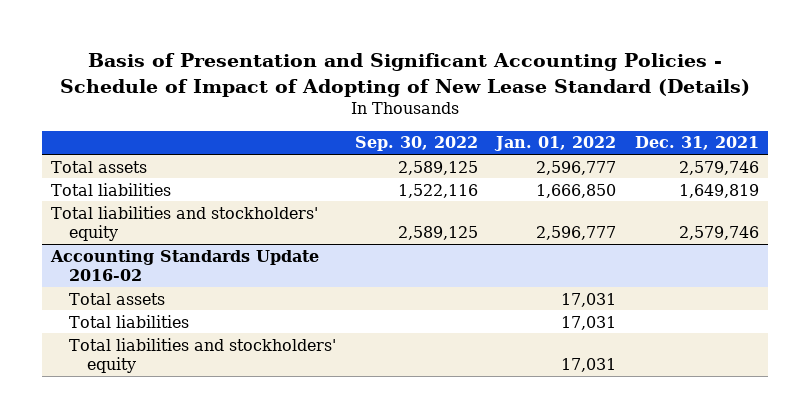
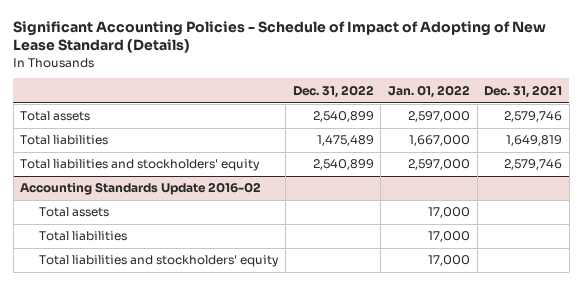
- Basis of Presentation and Significant Accounting Policies - Schedule of Impact of Adopting of New Lease Standard (Details)
+ Significant Accounting Policies - Schedule of Impact of Adopting of New Lease Standard (Details)
- | Sep. 30, 2022 | Jan. 01, 2022 | Dec. 31, 2021
+ | Dec. 31, 2022 | Jan. 01, 2022 | Dec. 31, 2021
- Total assets | 2,589,125 | 2,596,777 | 2,579,746
- Total liabilities | 1,522,116 | 1,666,850 | 1,649,819
- Total liabilities and stockholders' equity | 2,589,125 | 2,596,777 | 2,579,746
+ Total assets | 2,540,899 | 2,597,000 | 2,579,746
+ Total liabilities | 1,475,489 | 1,667,000 | 1,649,819
+ Total liabilities and stockholders' equity | 2,540,899 | 2,597,000 | 2,579,746
@ Accounting Standards Update 2016-02
- Total assets | | 17,031 |
- Total liabilities | | 17,031 |
- Total liabilities and stockholders' equity | | 17,031 |
+ Total assets | | 17,000 |
+ Total liabilities | | 17,000 |
+ Total liabilities and stockholders' equity | | 17,000 |

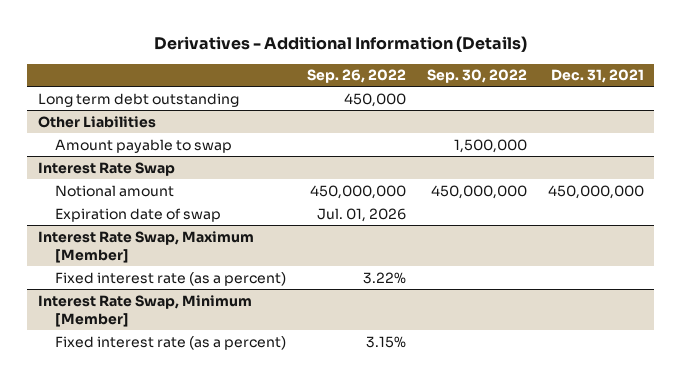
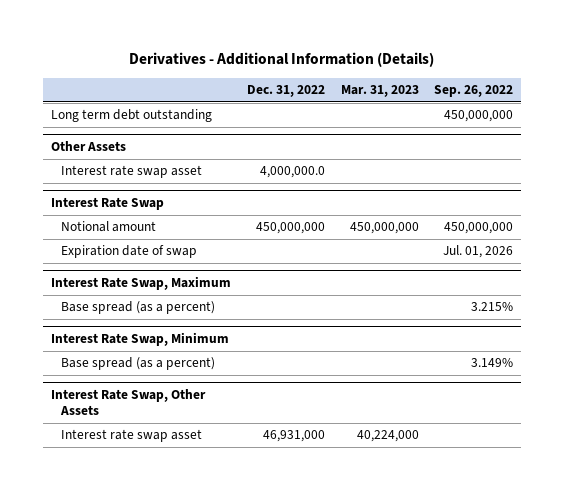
- | Sep. 26, 2022 | Sep. 30, 2022 | Dec. 31, 2021
+ | Dec. 31, 2022 | Mar. 31, 2023 | Sep. 26, 2022
- Long term debt outstanding | 450,000 | |
- Other Liabilities
- Amount payable to swap | | 1,500,000 |
+ Long term debt outstanding | | | 450,000,000
+ Other Assets
+ Interest rate swap asset | 4,000,000.0 | |
- Interest Rate Swap, Maximum [Member]
- Fixed interest rate (as a percent) | 3.22% | |
- Interest Rate Swap, Minimum [Member]
- Fixed interest rate (as a percent) | 3.15% | |
+ Interest Rate Swap, Maximum
+ Base spread (as a percent) | | | 3.215%
+ Interest Rate Swap, Minimum
+ Base spread (as a percent) | | | 3.149%
+ Interest Rate Swap, Other Assets
+ Interest rate swap asset | 46,931,000 | 40,224,000 |

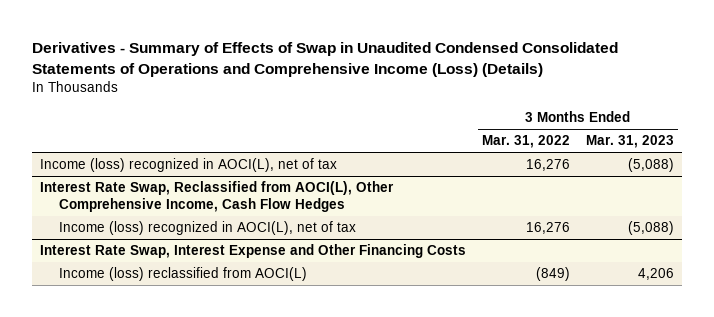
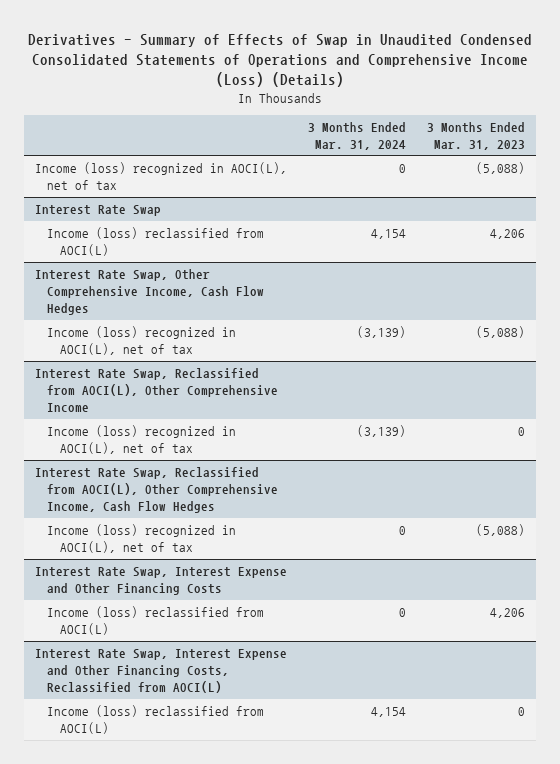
- | 3 Months Ended Mar. 31, 2022 | 3 Months Ended Mar. 31, 2023
+ | 3 Months Ended Mar. 31, 2024 | 3 Months Ended Mar. 31, 2023
+ Interest Rate Swap
+ Income (loss) reclassified from AOCI(L) | 4,154 | 4,206
+ Interest Rate Swap, Other Comprehensive Income, Cash Flow Hedges
+ Income (loss) recognized in AOCI(L), net of tax | (3,139) | (5,088)
+ Interest Rate Swap, Reclassified from AOCI(L), Other Comprehensive Income
+ Income (loss) recognized in AOCI(L), net of tax | (3,139) | 0
+ Interest Rate Swap, Interest Expense and Other Financing Costs, Reclassified from AOCI(L)
+ Income (loss) reclassified from AOCI(L) | 4,154 | 0

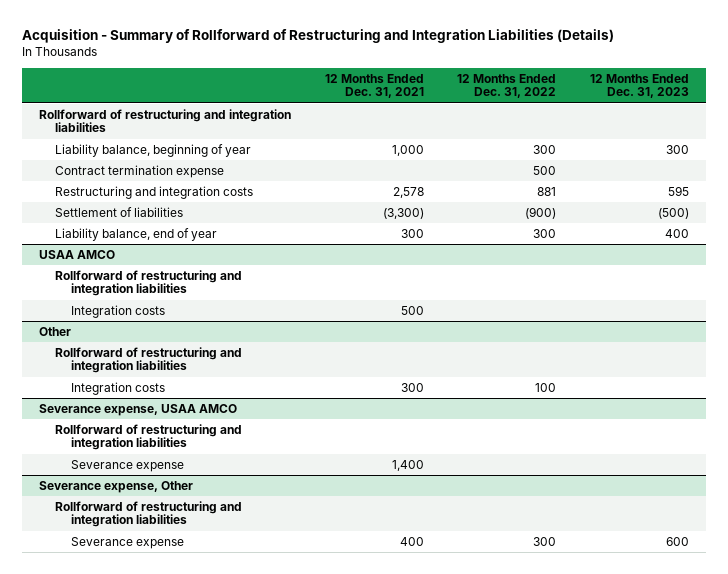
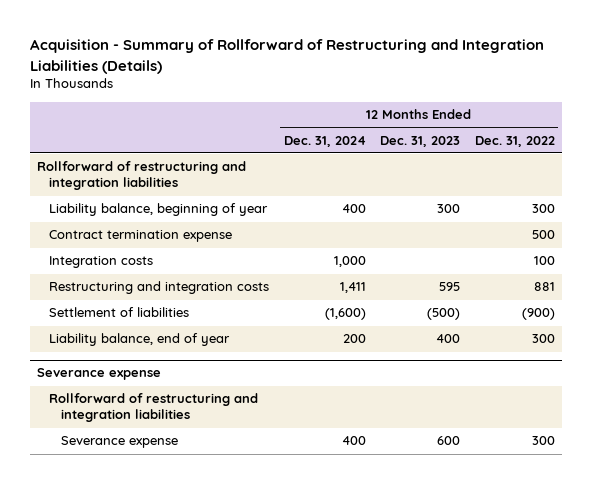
- | 12 Months Ended Dec. 31, 2021 | 12 Months Ended Dec. 31, 2022 | 12 Months Ended Dec. 31, 2023
+ | 12 Months Ended Dec. 31, 2024 | 12 Months Ended Dec. 31, 2023 | 12 Months Ended Dec. 31, 2022
+ Integration costs | 1,000 | | 100
- USAA AMCO
- Rollforward of restructuring and integration liabilities
- Integration costs | 500 | |
- Other
- Rollforward of restructuring and integration liabilities
- Integration costs | 300 | 100 |
- Severance expense, USAA AMCO
- Rollforward of restructuring and integration liabilities
- Severance expense | 1,400 | |
- Severance expense, Other
+ Severance expense

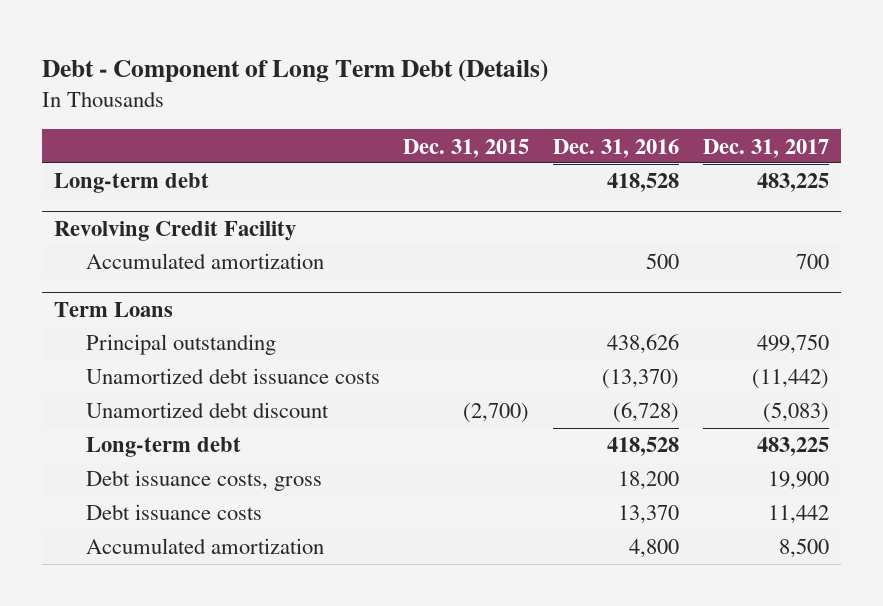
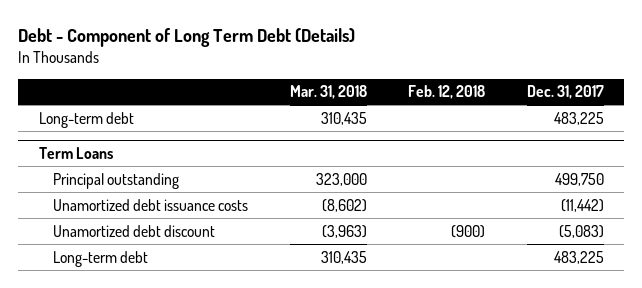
- | Dec. 31, 2015 | Dec. 31, 2016 | Dec. 31, 2017
+ | Mar. 31, 2018 | Feb. 12, 2018 | Dec. 31, 2017
- Revolving Credit Facility
- Accumulated amortization | | 500 | 700
@ Term Loans
- Debt issuance costs, gross | | 18,200 | 19,900
- Debt issuance costs | | 13,370 | 11,442
- Accumulated amortization | | 4,800 | 8,500

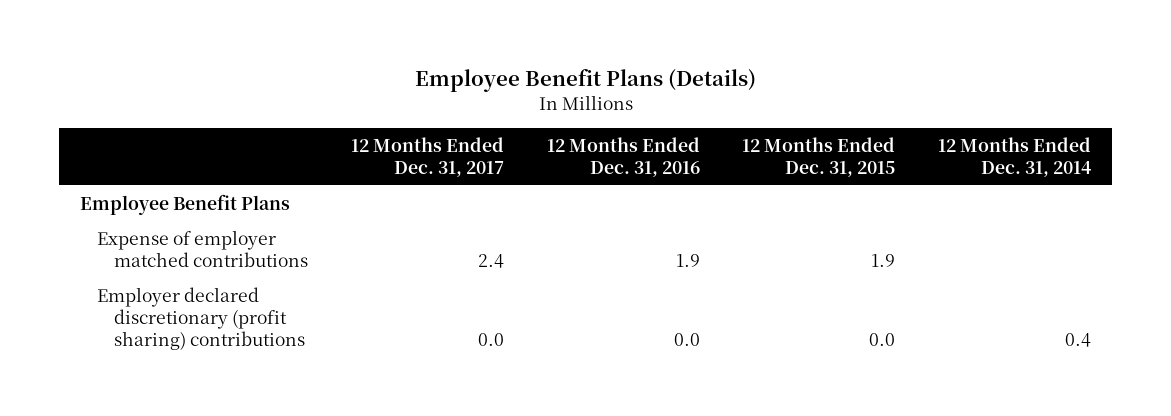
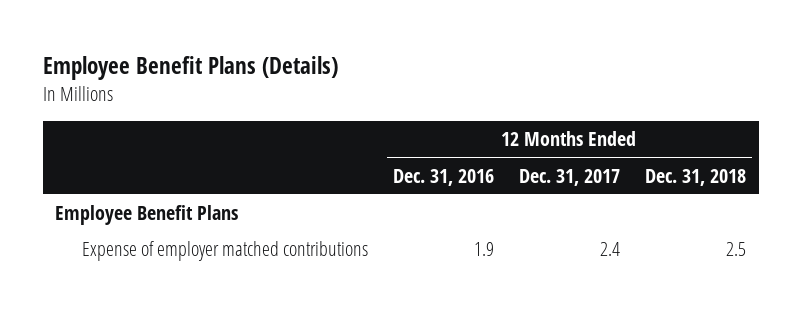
- | 12 Months Ended Dec. 31, 2017 | 12 Months Ended Dec. 31, 2016 | 12 Months Ended Dec. 31, 2015 | 12 Months Ended Dec. 31, 2014
+ | 12 Months Ended Dec. 31, 2016 | 12 Months Ended Dec. 31, 2017 | 12 Months Ended Dec. 31, 2018
- Employer declared discretionary (profit sharing) contributions | 0.0 | 0.0 | 0.0 | 0.4

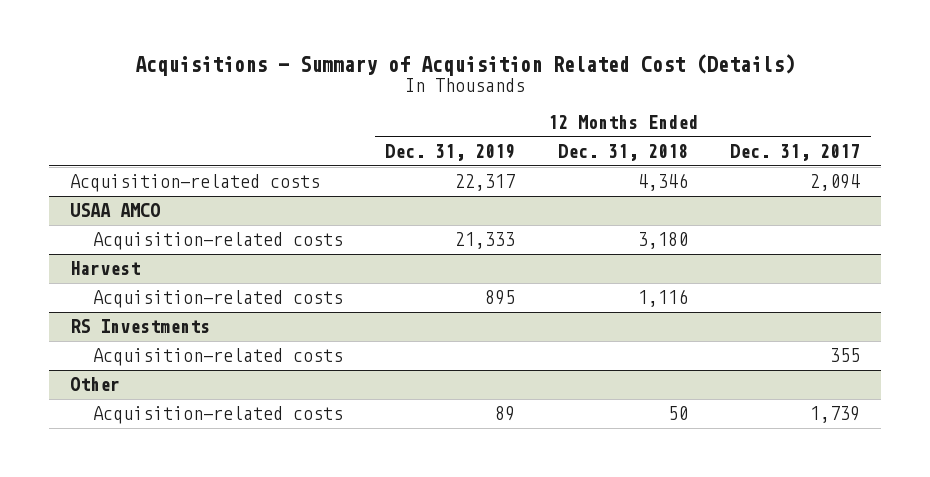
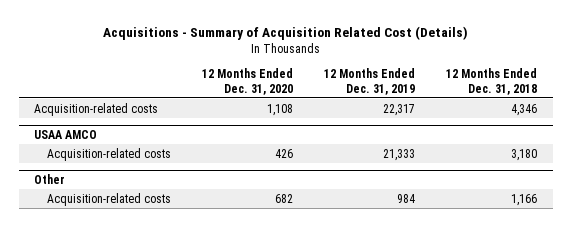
- | 12 Months Ended Dec. 31, 2019 | 12 Months Ended Dec. 31, 2018 | 12 Months Ended Dec. 31, 2017
+ | 12 Months Ended Dec. 31, 2020 | 12 Months Ended Dec. 31, 2019 | 12 Months Ended Dec. 31, 2018
- Harvest
- Acquisition-related costs | 895 | 1,116 |
- RS Investments
- Acquisition-related costs | | | 355
@ Other
- Acquisition-related costs | 89 | 50 | 1,739
+ Acquisition-related costs | 682 | 984 | 1,166

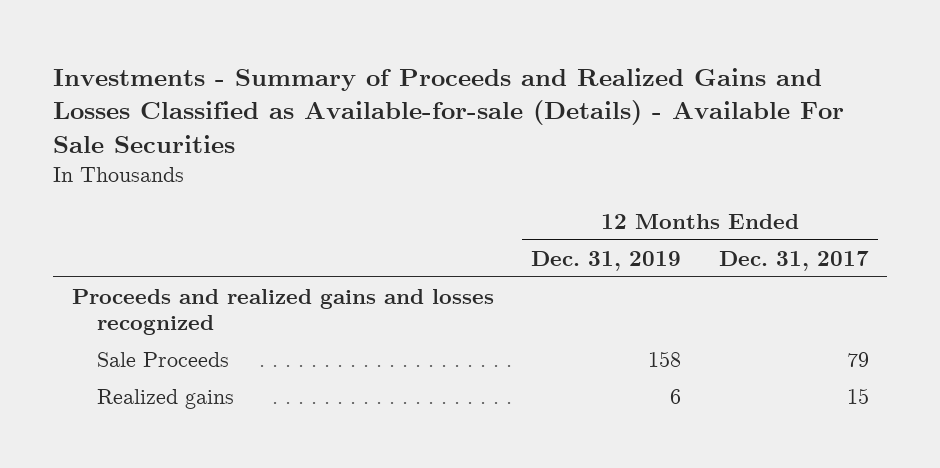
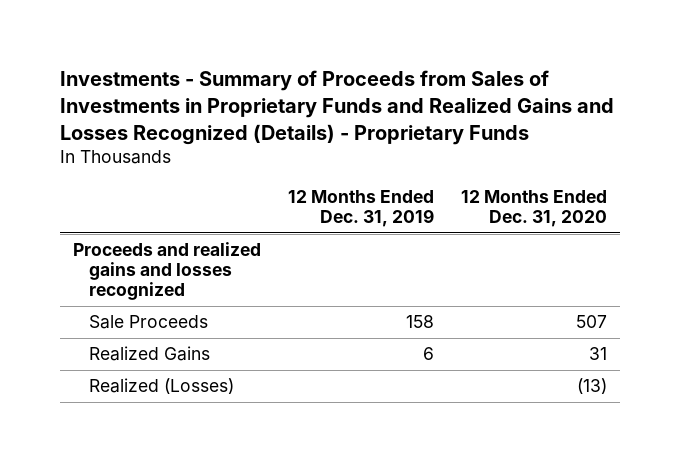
- Investments - Summary of Proceeds and Realized Gains and Losses Classified as Available-for-sale (Details) - Available For Sale Securities
+ Investments - Summary of Proceeds from Sales of Investments in Proprietary Funds and Realized Gains and Losses Recognized (Details) - Proprietary Funds
- | 12 Months Ended Dec. 31, 2019 | 12 Months Ended Dec. 31, 2017
+ | 12 Months Ended Dec. 31, 2019 | 12 Months Ended Dec. 31, 2020
- Realized gains | 6 | 15
+ Realized Gains | 6 | 31
+ Realized (Losses) | | (13)

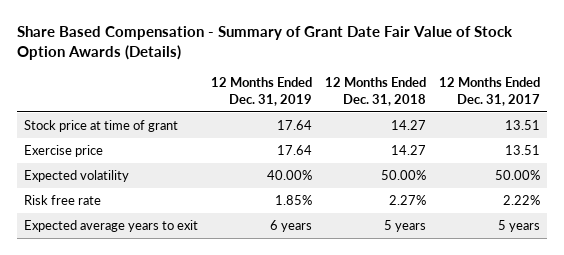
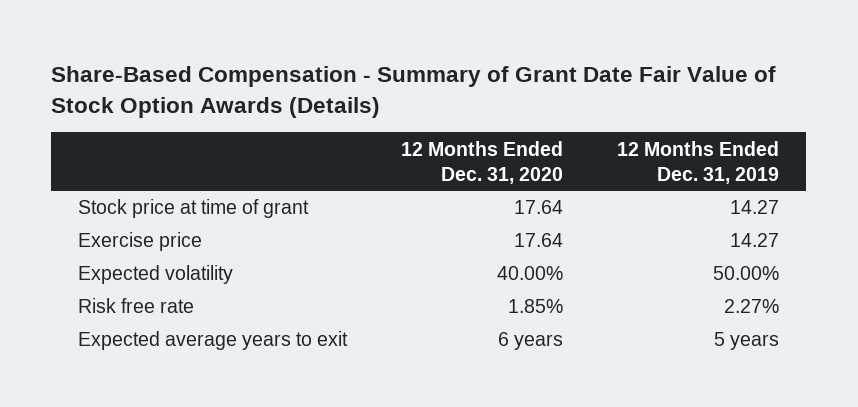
- Share Based Compensation - Summary of Grant Date Fair Value of Stock Option Awards (Details)
+ Share-Based Compensation - Summary of Grant Date Fair Value of Stock Option Awards (Details)
- | 12 Months Ended Dec. 31, 2019 | 12 Months Ended Dec. 31, 2018 | 12 Months Ended Dec. 31, 2017
+ | 12 Months Ended Dec. 31, 2020 | 12 Months Ended Dec. 31, 2019
- Stock price at time of grant | 17.64 | 14.27 | 13.51
- Exercise price | 17.64 | 14.27 | 13.51
- Expected volatility | 40.00% | 50.00% | 50.00%
- Risk free rate | 1.85% | 2.27% | 2.22%
- Expected average years to exit | 6 years | 5 years | 5 years
+ Stock price at time of grant | 17.64 | 14.27
+ Exercise price | 17.64 | 14.27
+ Expected volatility | 40.00% | 50.00%
+ Risk free rate | 1.85% | 2.27%
+ Expected average years to exit | 6 years | 5 years

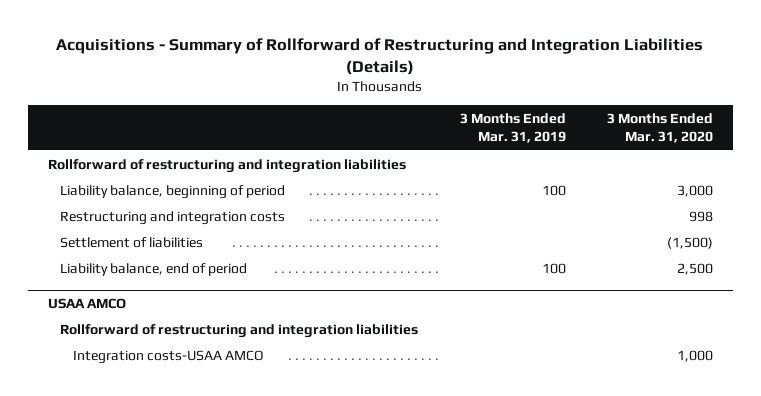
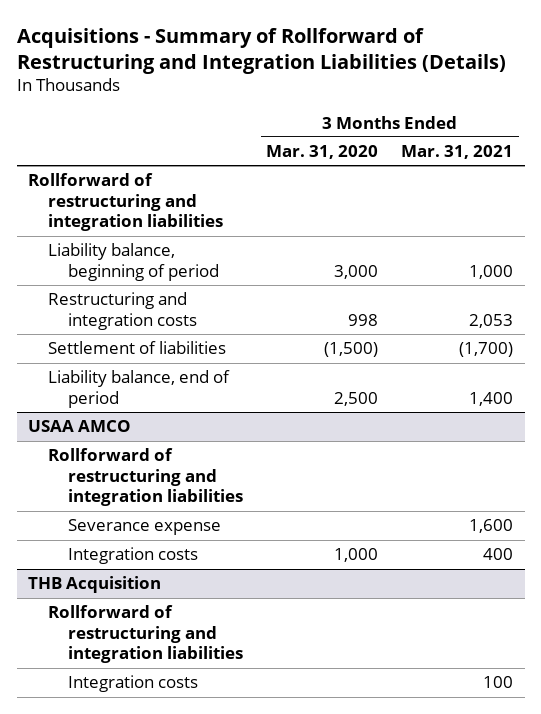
- | 3 Months Ended Mar. 31, 2019 | 3 Months Ended Mar. 31, 2020
+ | 3 Months Ended Mar. 31, 2020 | 3 Months Ended Mar. 31, 2021
@ USAA AMCO
- Integration costs-USAA AMCO | | 1,000
+ Severance expense | | 1,600
+ Integration costs | 1,000 | 400
+ THB Acquisition
+ Rollforward of restructuring and integration liabilities
+ Integration costs | | 100

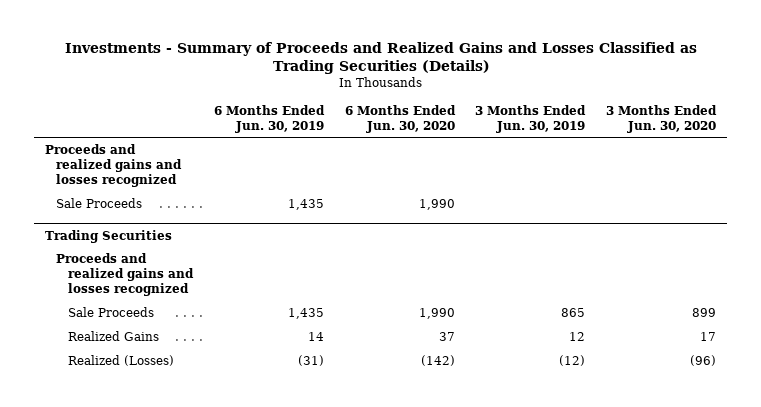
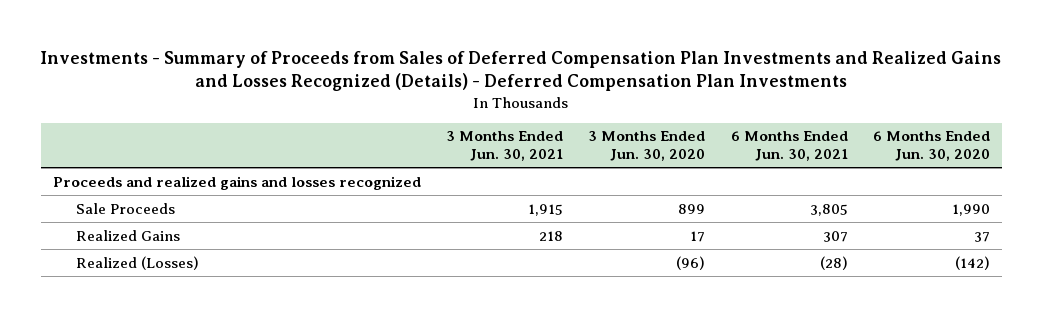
- Investments - Summary of Proceeds and Realized Gains and Losses Classified as Trading Securities (Details)
+ Investments - Summary of Proceeds from Sales of Deferred Compensation Plan Investments and Realized Gains and Losses Recognized (Details) - Deferred Compensation Plan Investments
- | 6 Months Ended Jun. 30, 2019 | 6 Months Ended Jun. 30, 2020 | 3 Months Ended Jun. 30, 2019 | 3 Months Ended Jun. 30, 2020
+ | 3 Months Ended Jun. 30, 2021 | 3 Months Ended Jun. 30, 2020 | 6 Months Ended Jun. 30, 2021 | 6 Months Ended Jun. 30, 2020
- Sale Proceeds | 1,435 | 1,990 | |
- Trading Securities
- Proceeds and realized gains and losses recognized

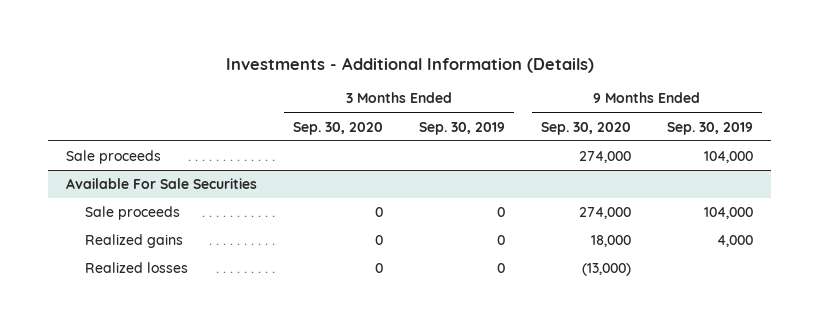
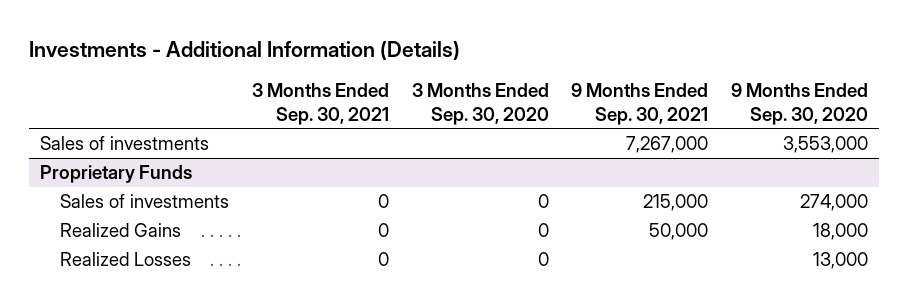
- | 3 Months Ended Sep. 30, 2020 | 3 Months Ended Sep. 30, 2019 | 9 Months Ended Sep. 30, 2020 | 9 Months Ended Sep. 30, 2019
+ | 3 Months Ended Sep. 30, 2021 | 3 Months Ended Sep. 30, 2020 | 9 Months Ended Sep. 30, 2021 | 9 Months Ended Sep. 30, 2020
- Sale proceeds | | | 274,000 | 104,000
- Available For Sale Securities
- Sale proceeds | 0 | 0 | 274,000 | 104,000
- Realized gains | 0 | 0 | 18,000 | 4,000
- Realized losses | 0 | 0 | (13,000) |
+ Sales of investments | | | 7,267,000 | 3,553,000
+ Proprietary Funds
+ Sales of investments | 0 | 0 | 215,000 | 274,000
+ Realized Gains | 0 | 0 | 50,000 | 18,000
+ Realized Losses | 0 | 0 | | 13,000

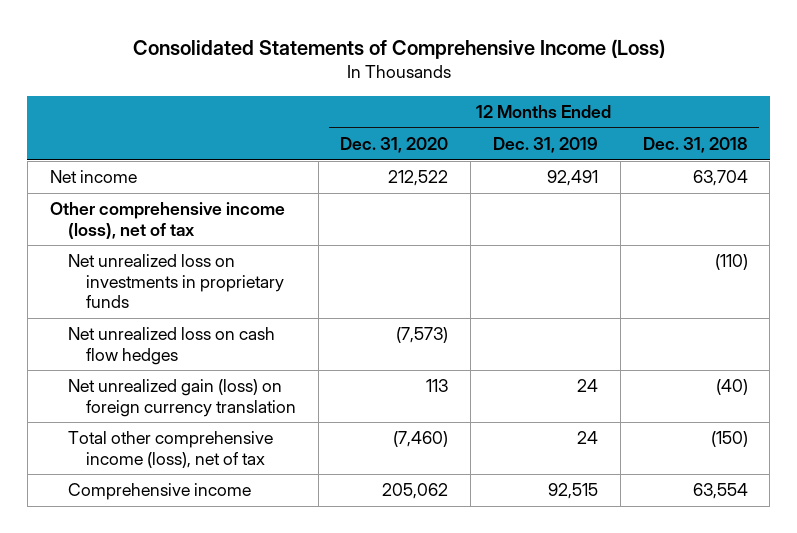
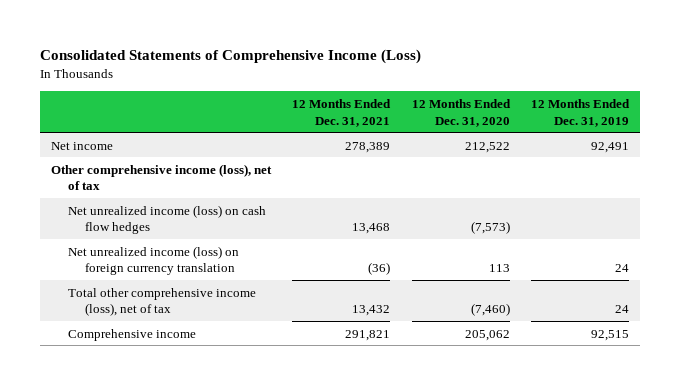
- | 12 Months Ended Dec. 31, 2020 | 12 Months Ended Dec. 31, 2019 | 12 Months Ended Dec. 31, 2018
+ | 12 Months Ended Dec. 31, 2021 | 12 Months Ended Dec. 31, 2020 | 12 Months Ended Dec. 31, 2019
- Net unrealized loss on investments in proprietary funds | | | (110)
- Net unrealized loss on cash flow hedges | (7,573) | |
- Net unrealized gain (loss) on foreign currency translation | 113 | 24 | (40)
+ Net unrealized income (loss) on cash flow hedges | 13,468 | (7,573) |
+ Net unrealized income (loss) on foreign currency translation | (36) | 113 | 24

